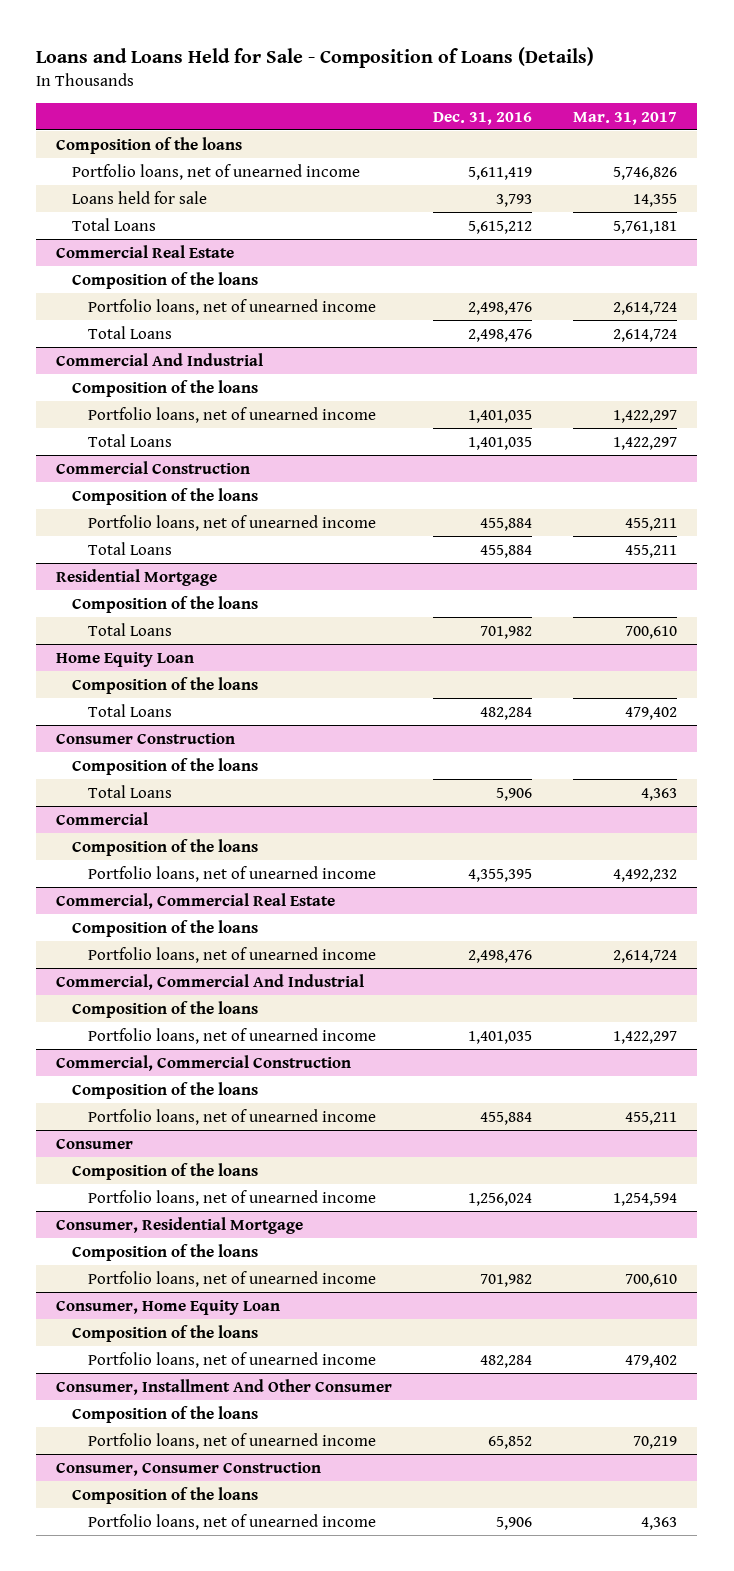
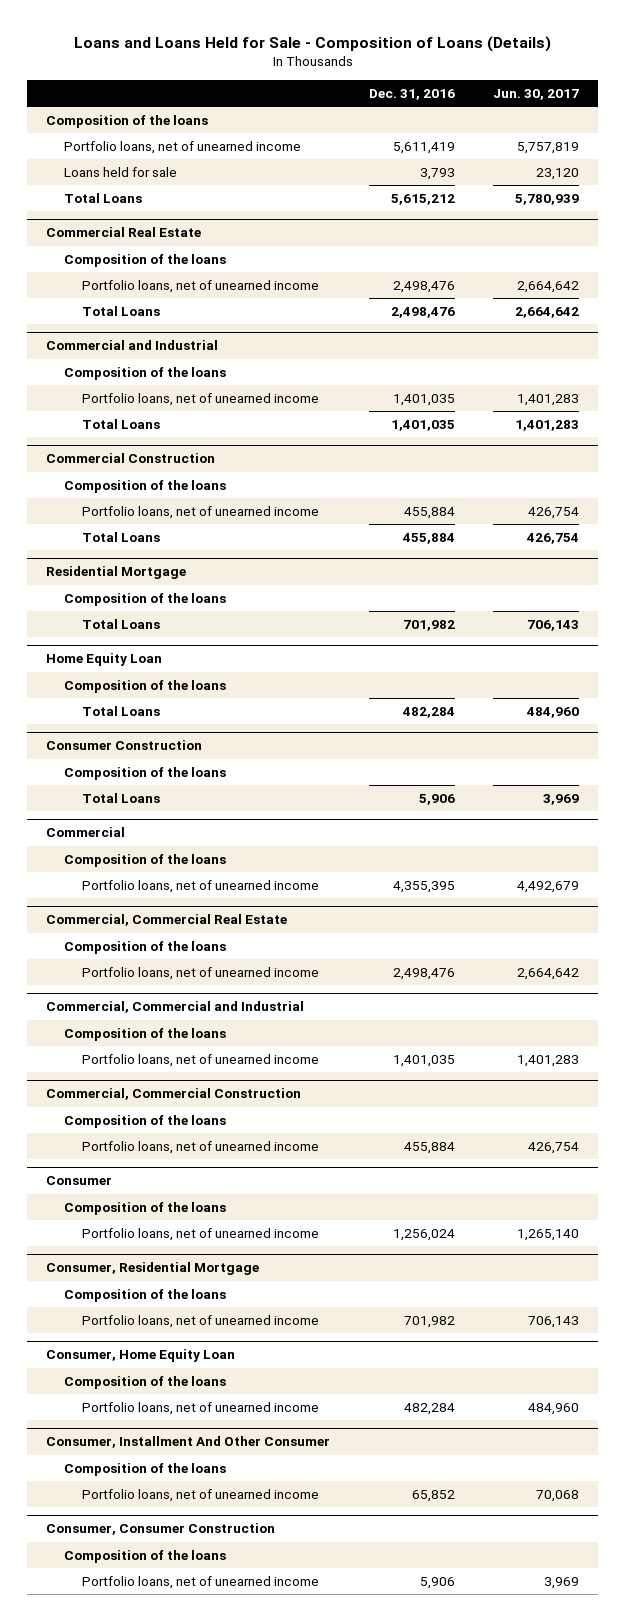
- | Dec. 31, 2016 | Mar. 31, 2017
+ | Dec. 31, 2016 | Jun. 30, 2017
- Commercial And Industrial
+ Commercial and Industrial
- Commercial, Commercial And Industrial
+ Commercial, Commercial and Industrial

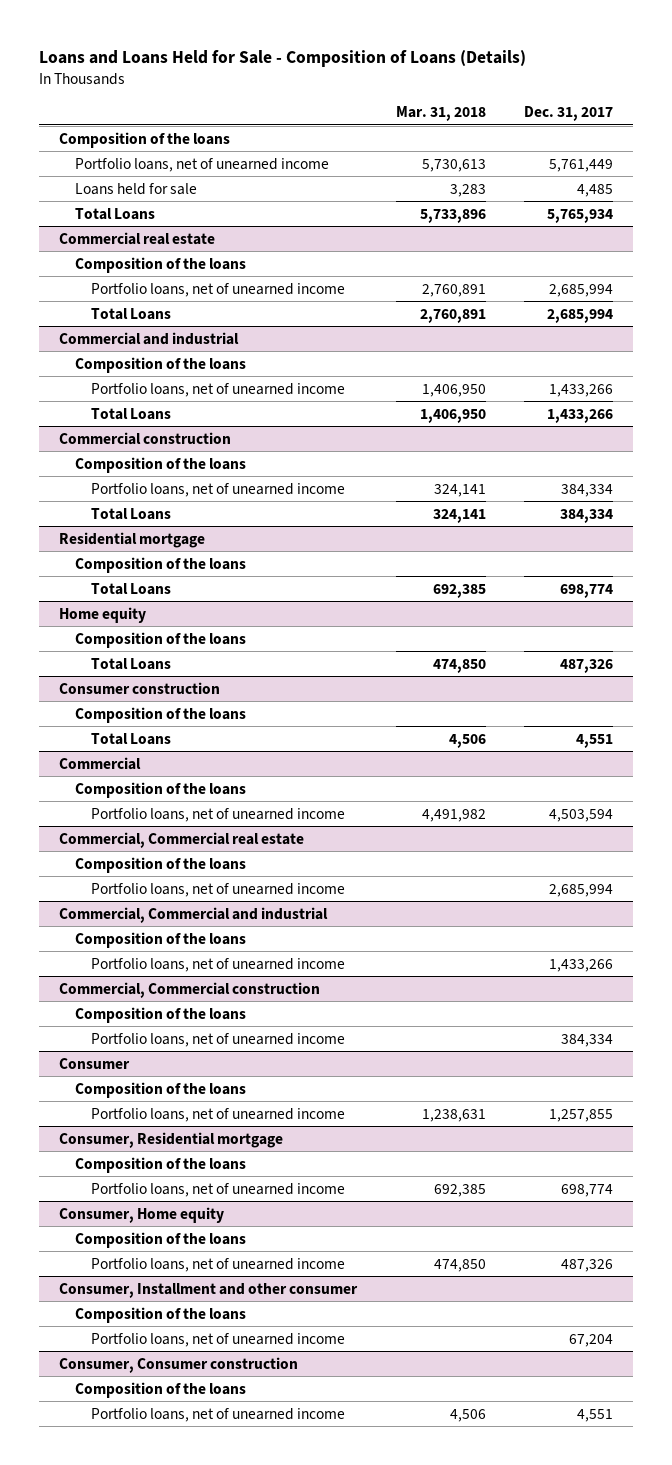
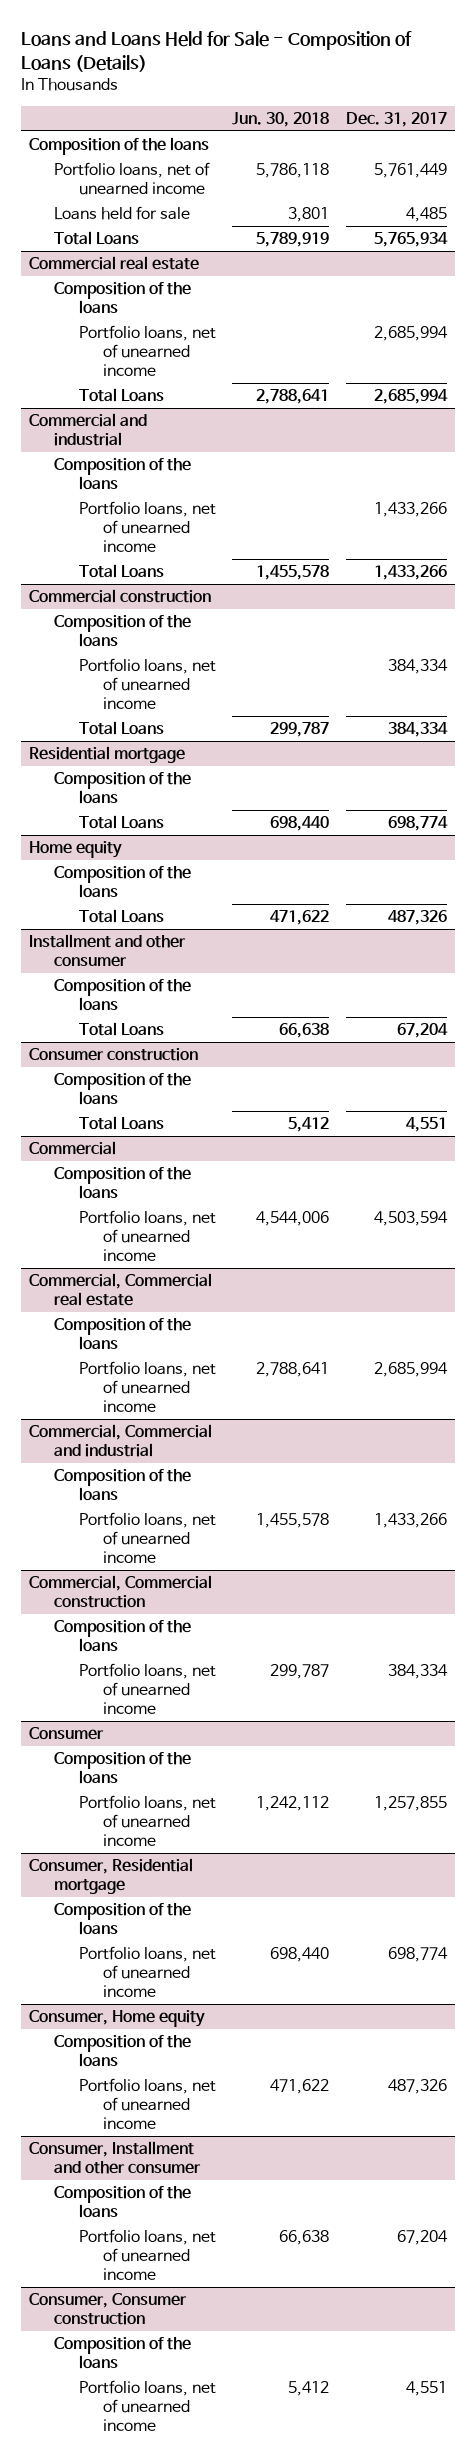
- | Mar. 31, 2018 | Dec. 31, 2017
+ | Jun. 30, 2018 | Dec. 31, 2017
+ Installment and other consumer
+ Composition of the loans
+ Total Loans | 66,638 | 67,204

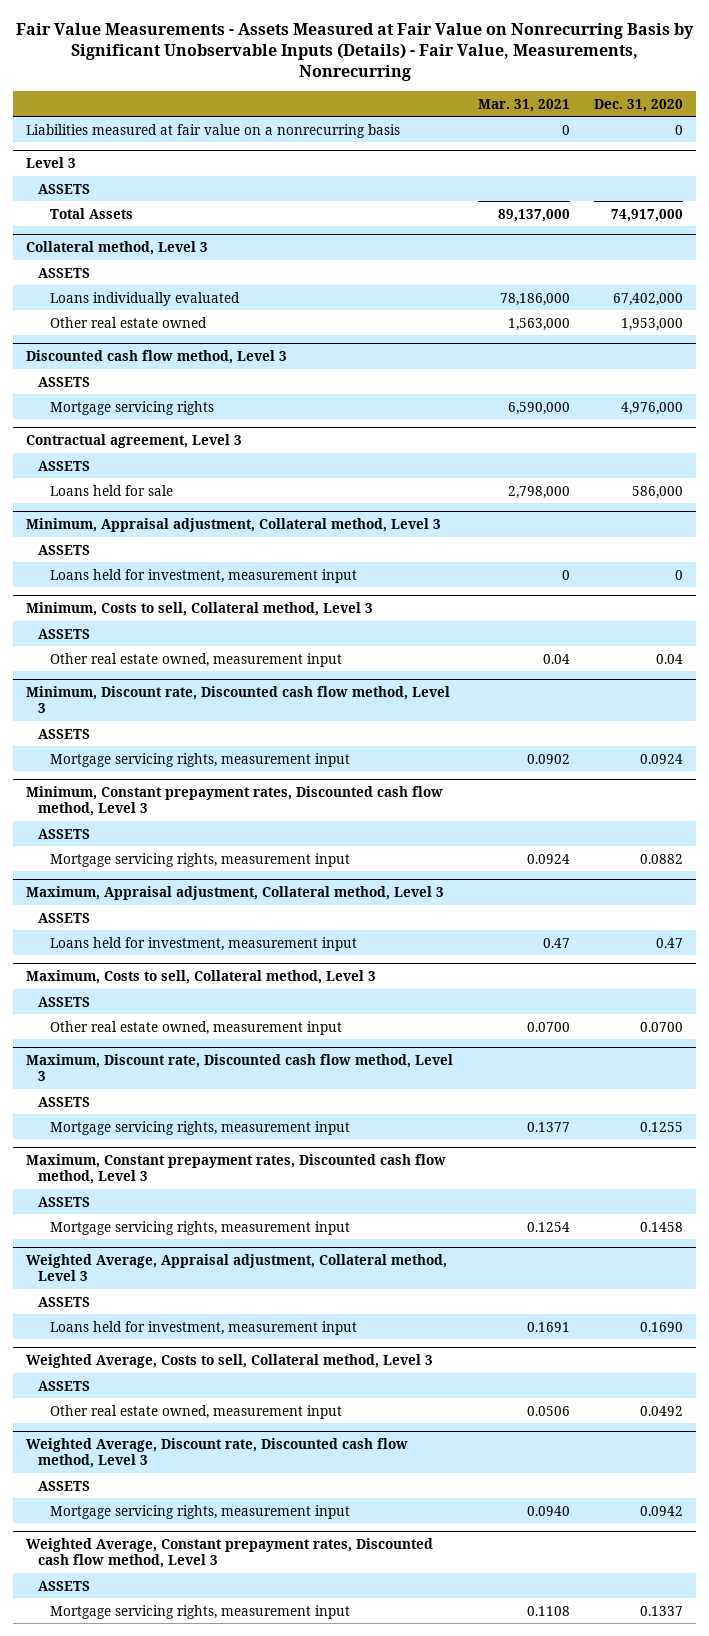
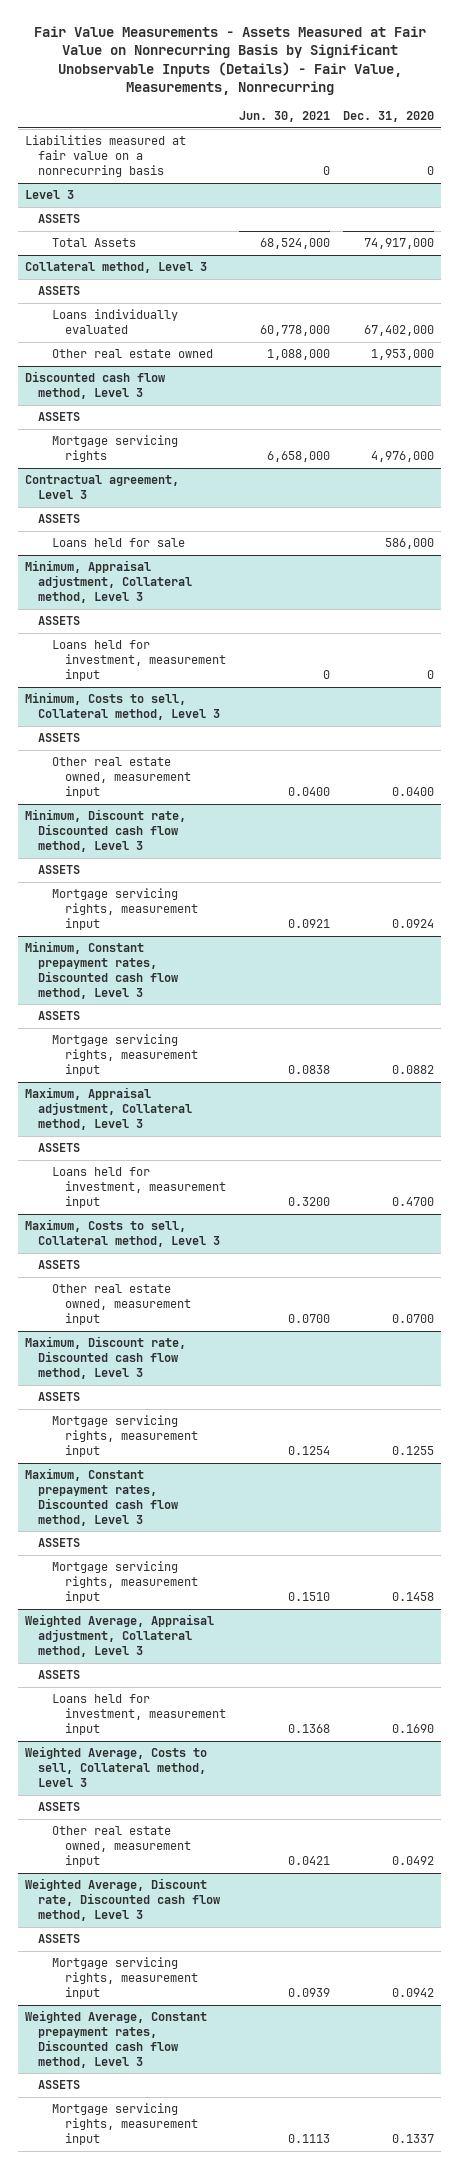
- | Mar. 31, 2021 | Dec. 31, 2020
+ | Jun. 30, 2021 | Dec. 31, 2020
@ Minimum, Costs to sell, Collateral method, Level 3
- Other real estate owned, measurement input | 0.04 | 0.04
+ Other real estate owned, measurement input | 0.0400 | 0.0400
@ Maximum, Appraisal adjustment, Collateral method, Level 3
- Loans held for investment, measurement input | 0.47 | 0.47
+ Loans held for investment, measurement input | 0.3200 | 0.4700

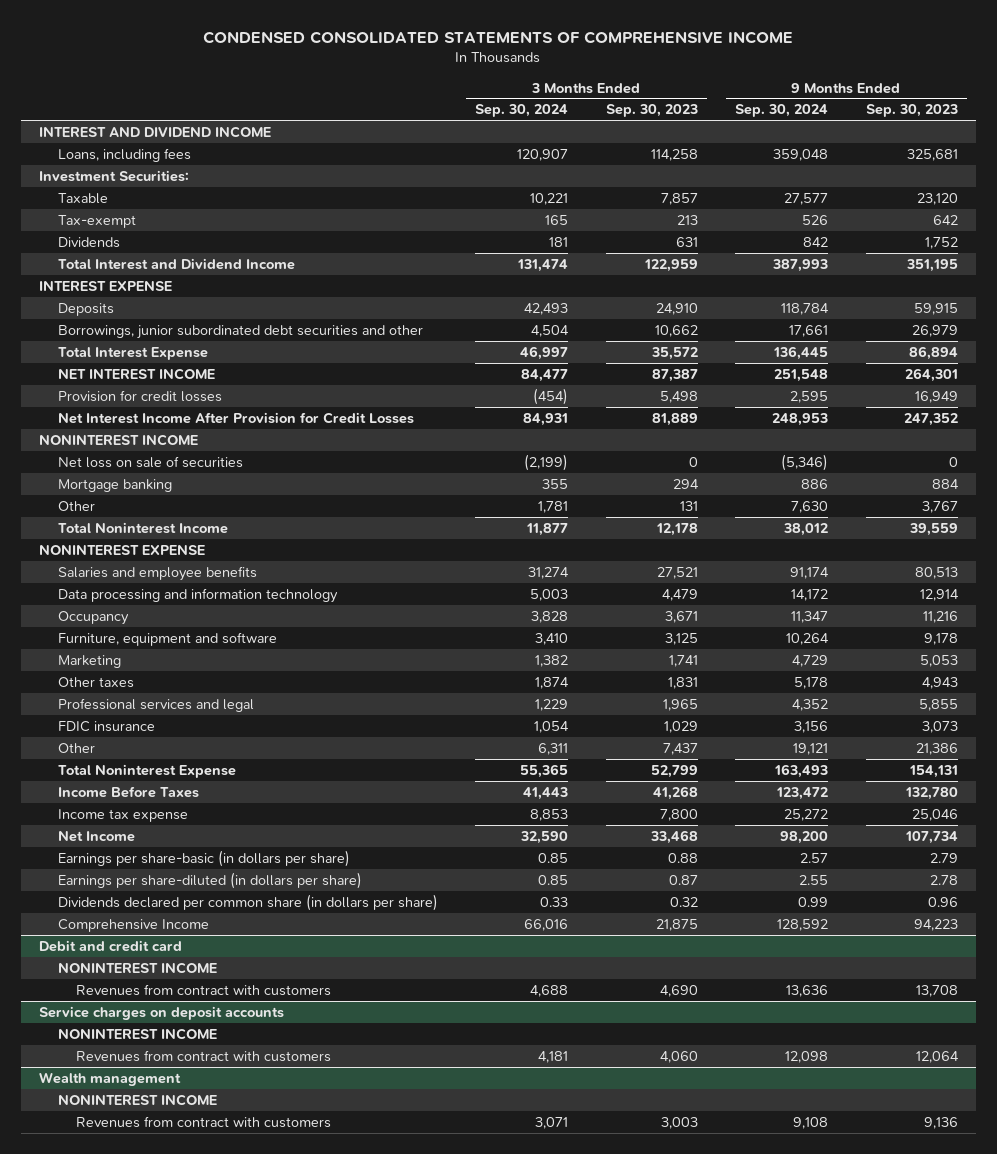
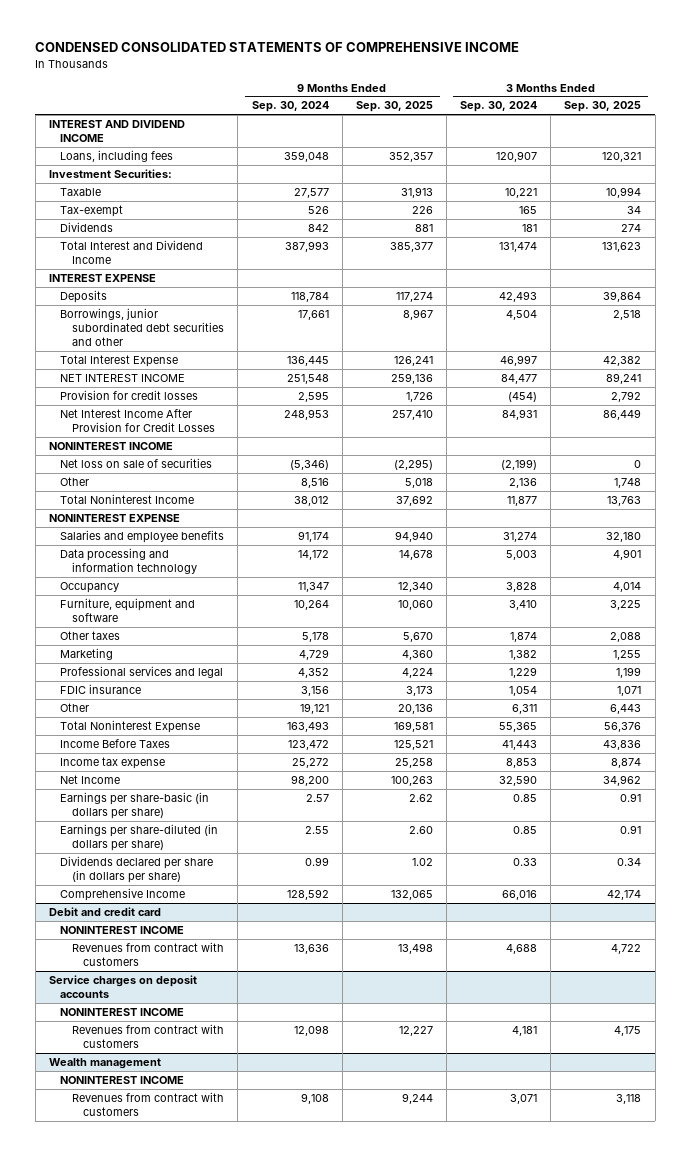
- | 3 Months Ended Sep. 30, 2024 | 3 Months Ended Sep. 30, 2023 | 9 Months Ended Sep. 30, 2024 | 9 Months Ended Sep. 30, 2023
+ | 9 Months Ended Sep. 30, 2024 | 9 Months Ended Sep. 30, 2025 | 3 Months Ended Sep. 30, 2024 | 3 Months Ended Sep. 30, 2025
- Mortgage banking | 355 | 294 | 886 | 884
- Other | 1,781 | 131 | 7,630 | 3,767
+ Other | 8,516 | 5,018 | 2,136 | 1,748
moved down: Marketing | 4,729 | 4,360 | 1,382 | 1,255
- Dividends declared per common share (in dollars per share) | 0.33 | 0.32 | 0.99 | 0.96
+ Dividends declared per share (in dollars per share) | 0.99 | 1.02 | 0.33 | 0.34

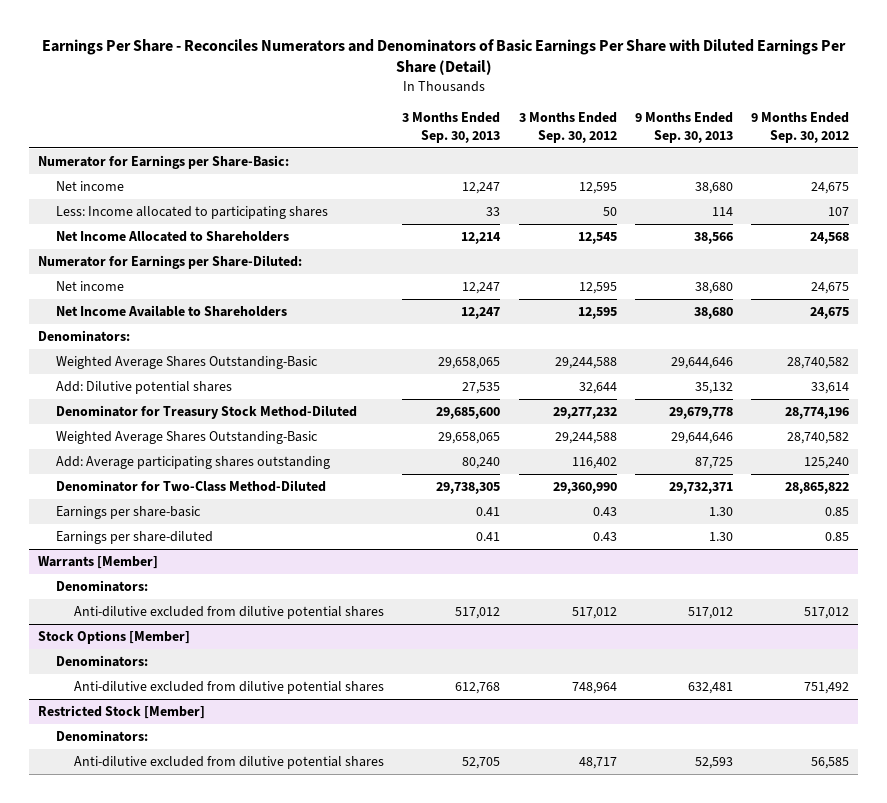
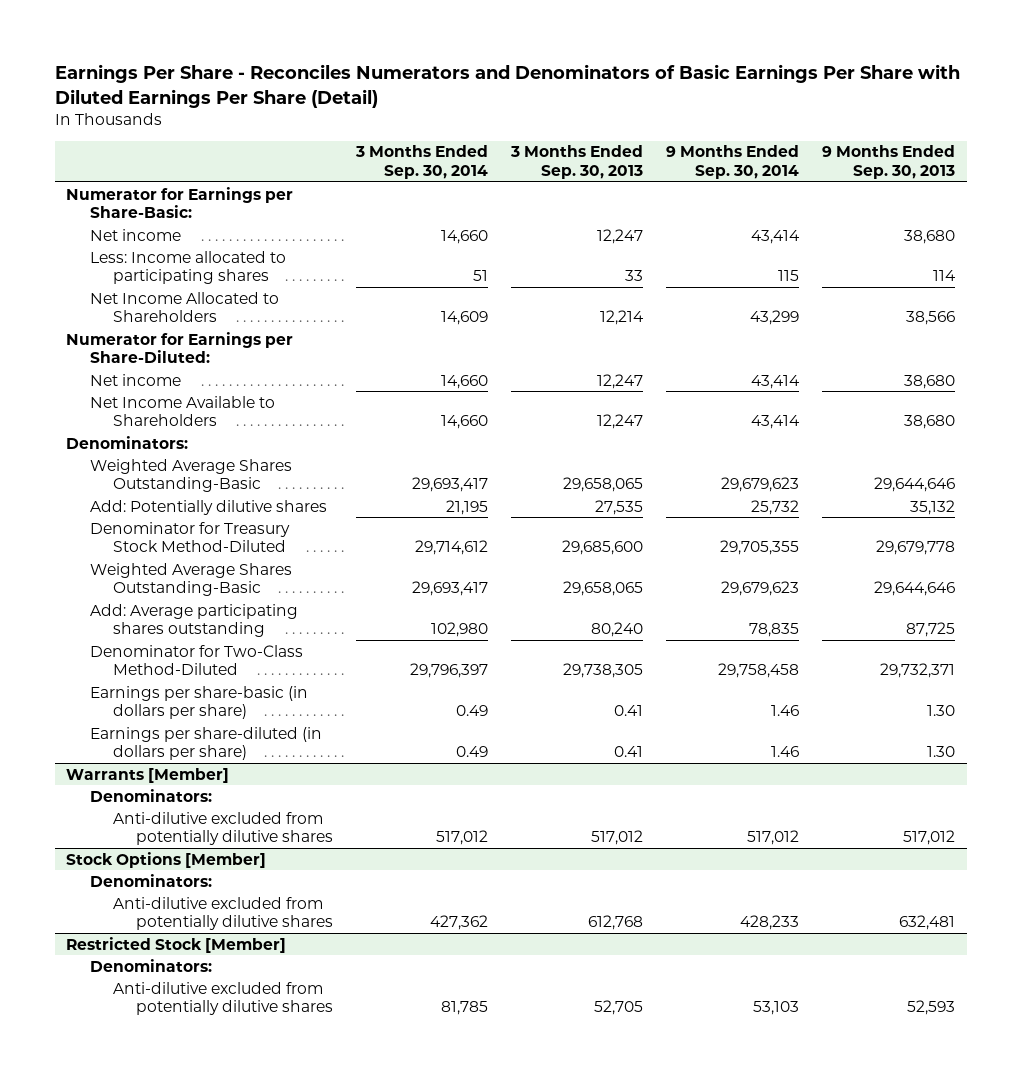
- | 3 Months Ended Sep. 30, 2013 | 3 Months Ended Sep. 30, 2012 | 9 Months Ended Sep. 30, 2013 | 9 Months Ended Sep. 30, 2012
+ | 3 Months Ended Sep. 30, 2014 | 3 Months Ended Sep. 30, 2013 | 9 Months Ended Sep. 30, 2014 | 9 Months Ended Sep. 30, 2013
- Add: Dilutive potential shares | 27,535 | 32,644 | 35,132 | 33,614
+ Add: Potentially dilutive shares | 21,195 | 27,535 | 25,732 | 35,132
- Earnings per share-basic | 0.41 | 0.43 | 1.30 | 0.85
- Earnings per share-diluted | 0.41 | 0.43 | 1.30 | 0.85
+ Earnings per share-basic (in dollars per share) | 0.49 | 0.41 | 1.46 | 1.30
+ Earnings per share-diluted (in dollars per share) | 0.49 | 0.41 | 1.46 | 1.30
@ Warrants [Member]
- Anti-dilutive excluded from dilutive potential shares | 517,012 | 517,012 | 517,012 | 517,012
+ Anti-dilutive excluded from potentially dilutive shares | 517,012 | 517,012 | 517,012 | 517,012
@ Stock Options [Member]
- Anti-dilutive excluded from dilutive potential shares | 612,768 | 748,964 | 632,481 | 751,492
+ Anti-dilutive excluded from potentially dilutive shares | 427,362 | 612,768 | 428,233 | 632,481
@ Restricted Stock [Member]
- Anti-dilutive excluded from dilutive potential shares | 52,705 | 48,717 | 52,593 | 56,585
+ Anti-dilutive excluded from potentially dilutive shares | 81,785 | 52,705 | 53,103 | 52,593

